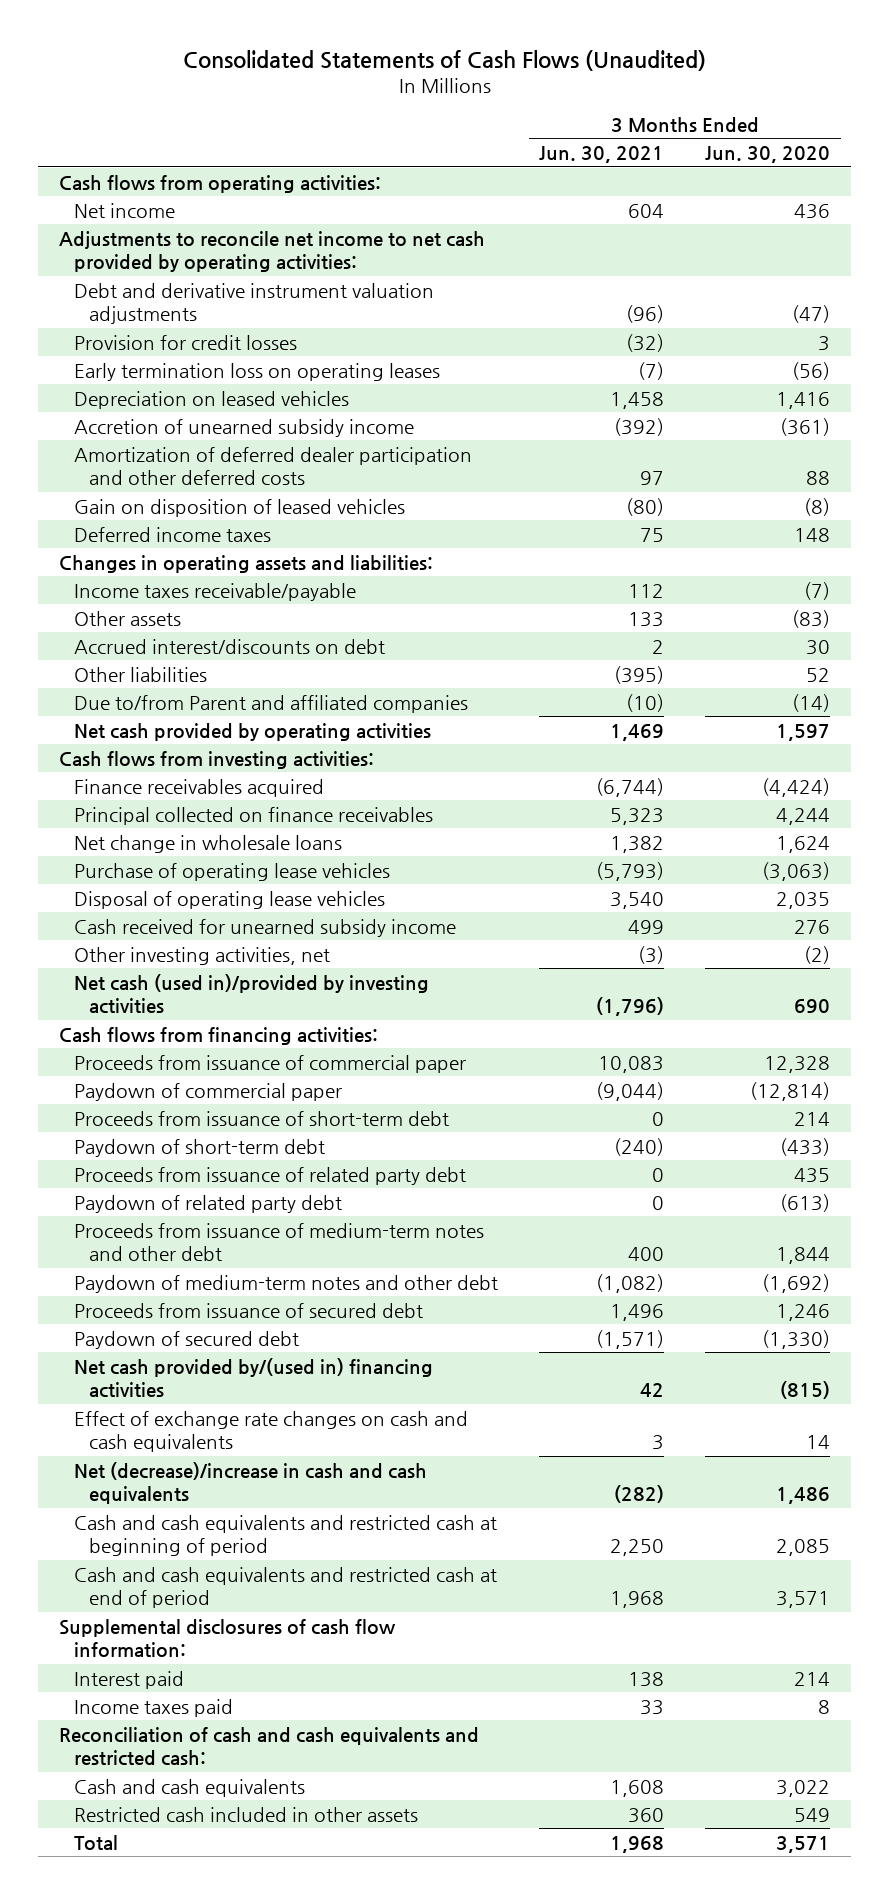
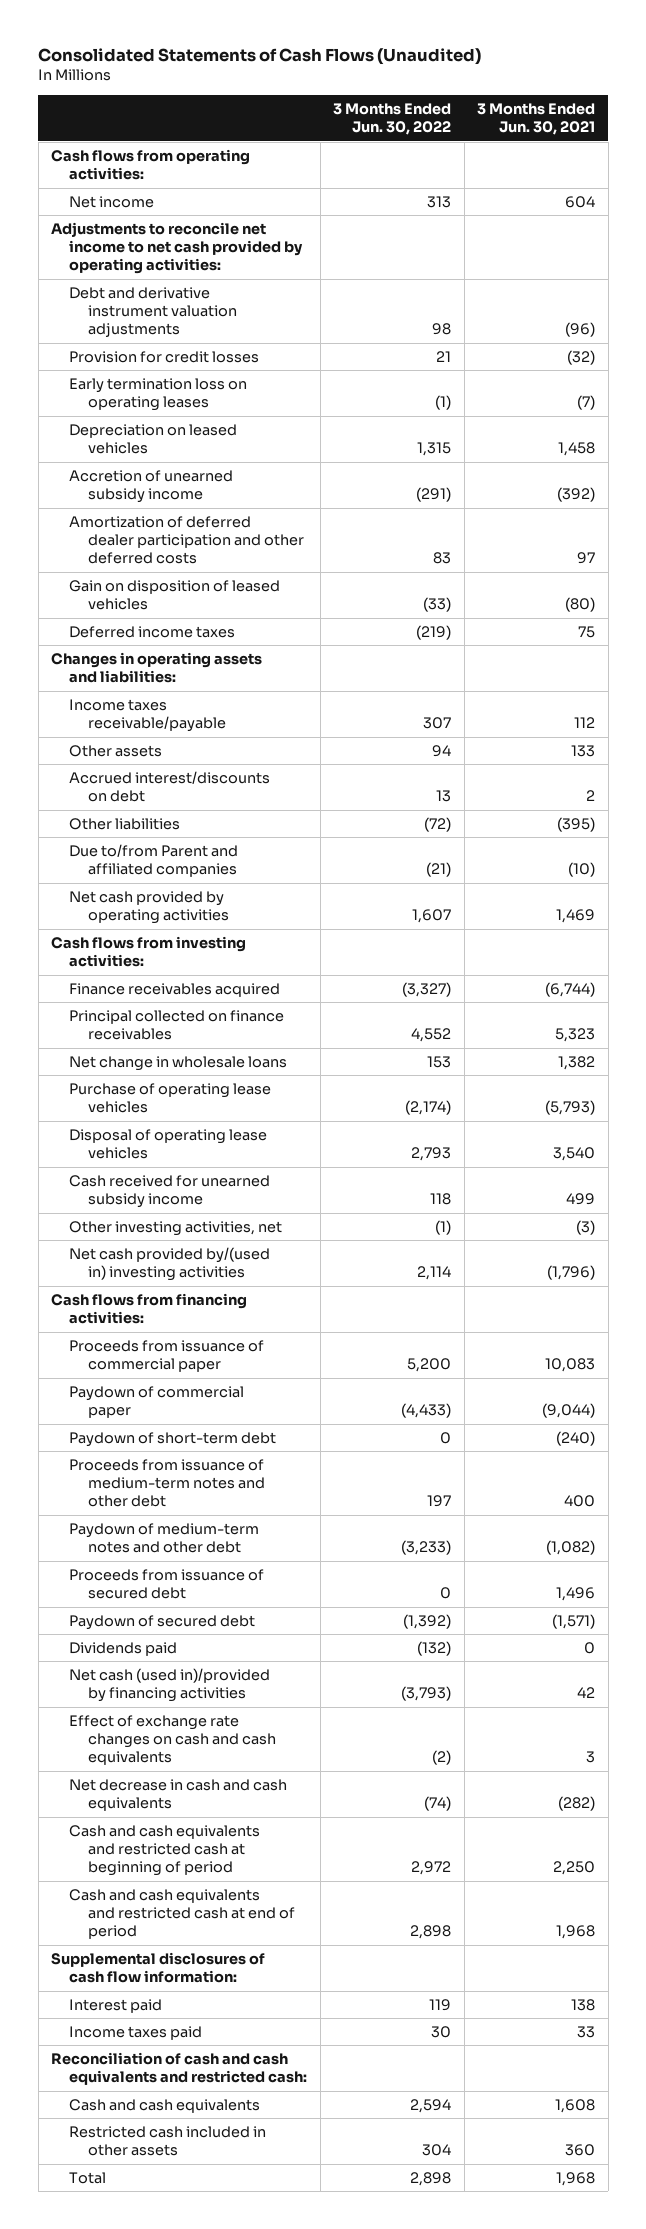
- | 3 Months Ended Jun. 30, 2021 | 3 Months Ended Jun. 30, 2020
+ | 3 Months Ended Jun. 30, 2022 | 3 Months Ended Jun. 30, 2021
- Net cash (used in)/provided by investing activities | (1,796) | 690
+ Net cash provided by/(used in) investing activities | 2,114 | (1,796)
- Proceeds from issuance of short-term debt | 0 | 214
- Proceeds from issuance of related party debt | 0 | 435
- Paydown of related party debt | 0 | (613)
- Net cash provided by/(used in) financing activities | 42 | (815)
+ Dividends paid | (132) | 0
+ Net cash (used in)/provided by financing activities | (3,793) | 42
- Net (decrease)/increase in cash and cash equivalents | (282) | 1,486
+ Net decrease in cash and cash equivalents | (74) | (282)

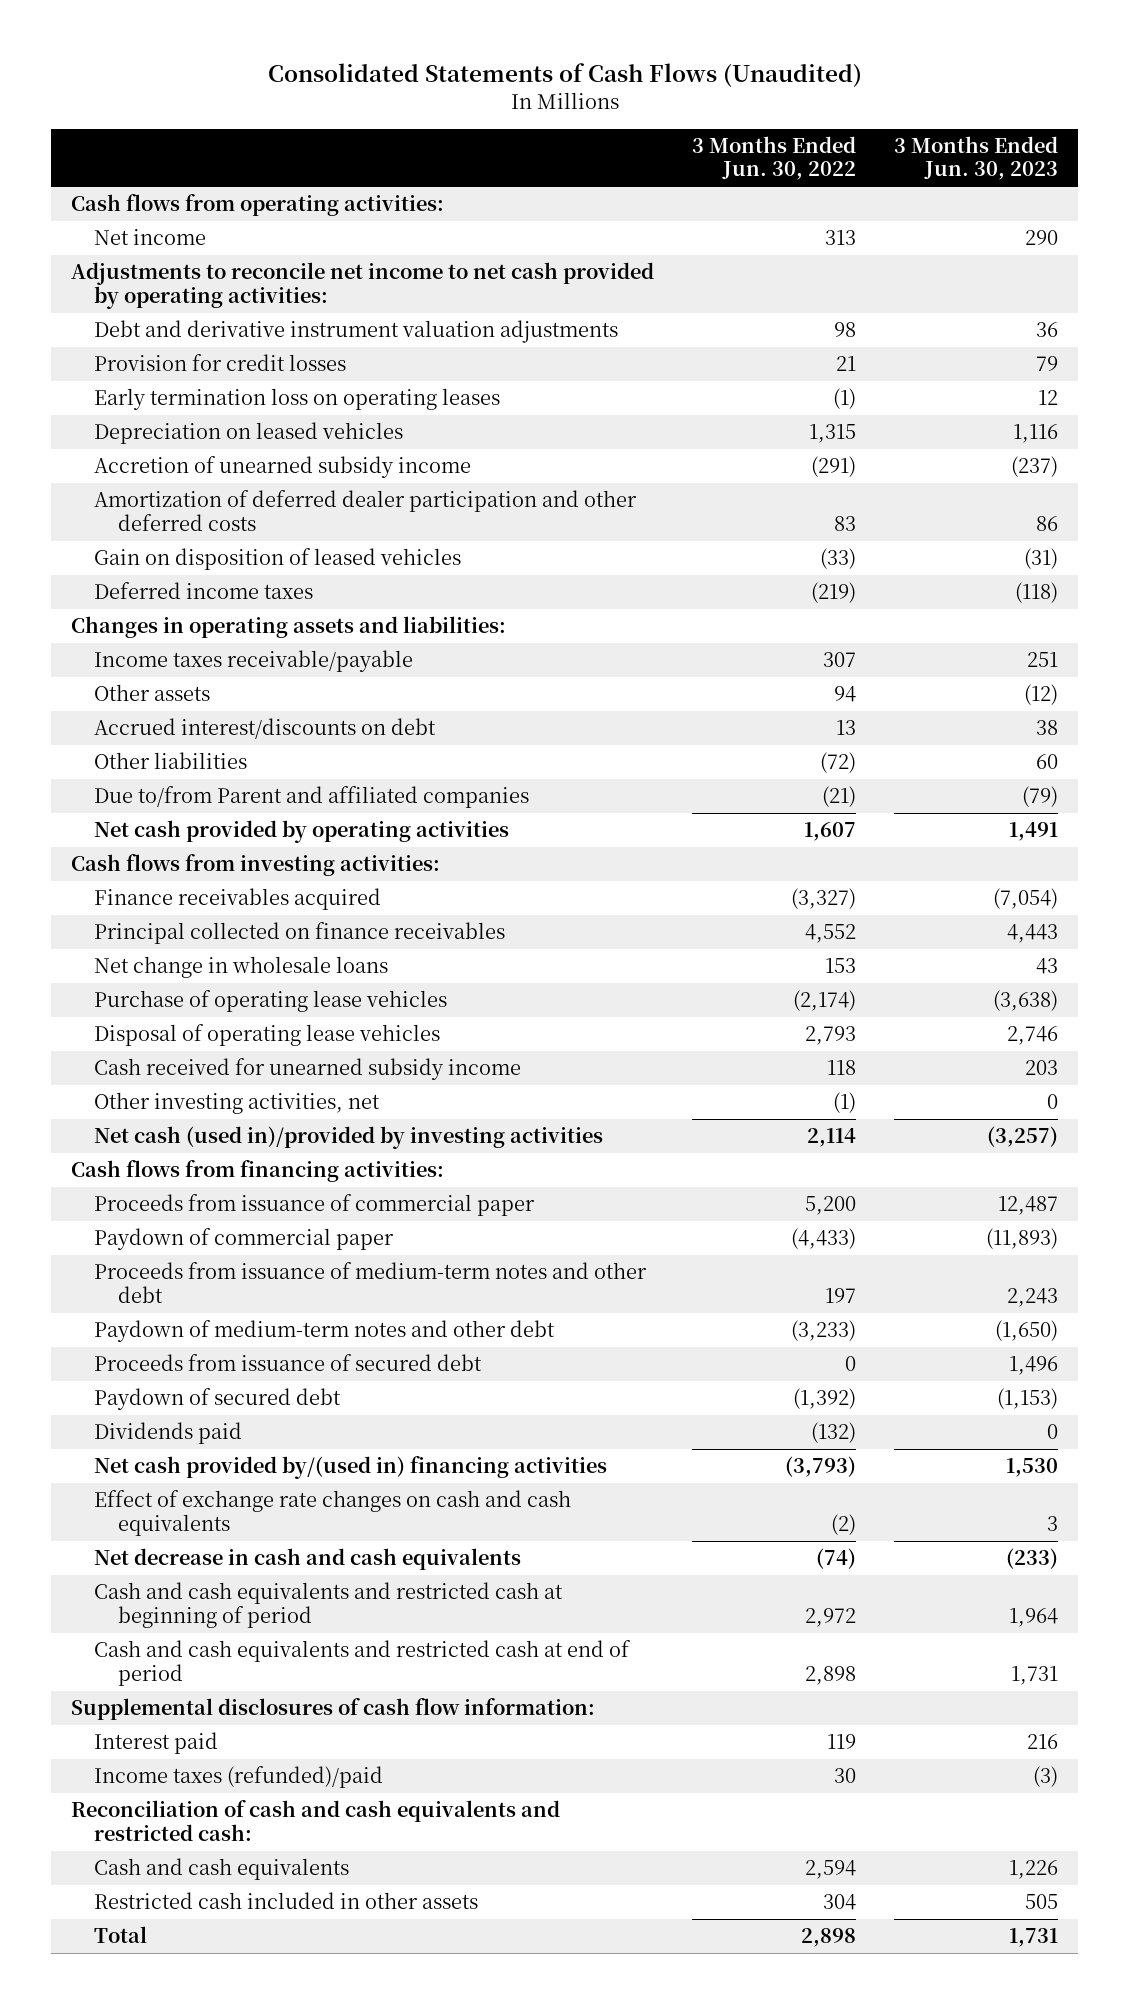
- | 3 Months Ended Jun. 30, 2022 | 3 Months Ended Jun. 30, 2021
+ | 3 Months Ended Jun. 30, 2022 | 3 Months Ended Jun. 30, 2023
- Net cash provided by/(used in) investing activities | 2,114 | (1,796)
+ Net cash (used in)/provided by investing activities | 2,114 | (3,257)
- Paydown of short-term debt | 0 | (240)
- Net cash (used in)/provided by financing activities | (3,793) | 42
+ Net cash provided by/(used in) financing activities | (3,793) | 1,530
- Income taxes paid | 30 | 33
+ Income taxes (refunded)/paid | 30 | (3)

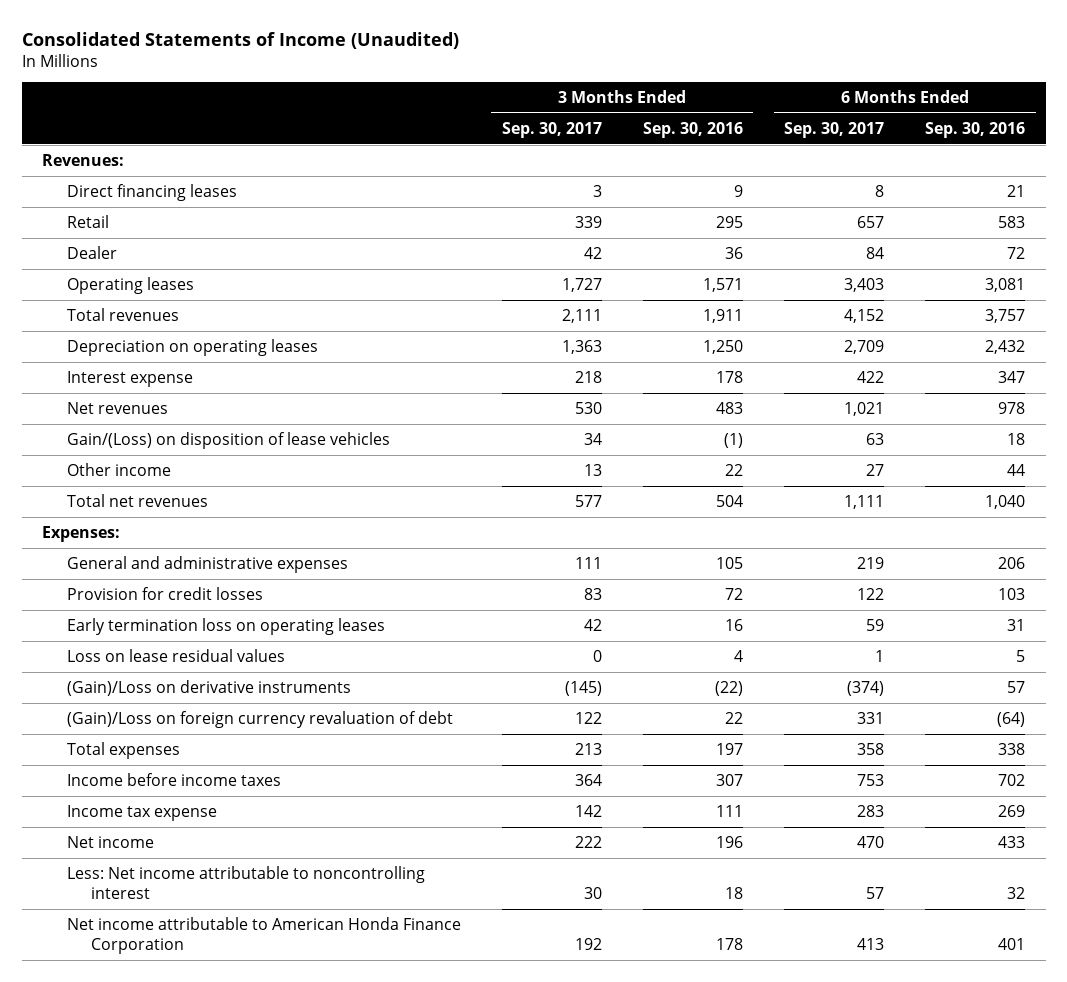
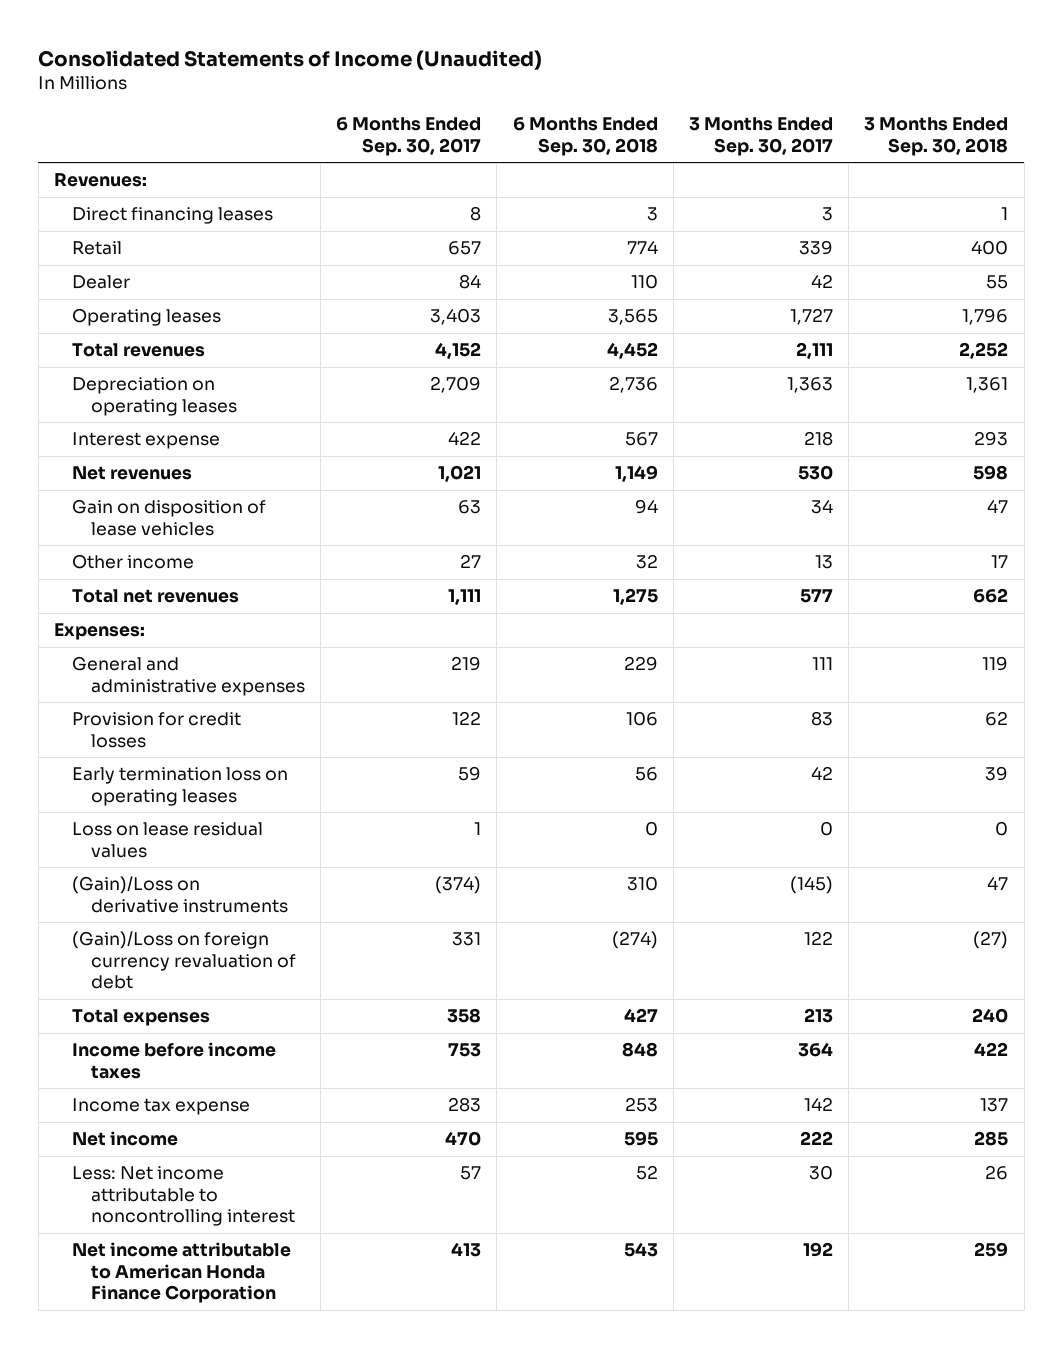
- | 3 Months Ended Sep. 30, 2017 | 3 Months Ended Sep. 30, 2016 | 6 Months Ended Sep. 30, 2017 | 6 Months Ended Sep. 30, 2016
+ | 6 Months Ended Sep. 30, 2017 | 6 Months Ended Sep. 30, 2018 | 3 Months Ended Sep. 30, 2017 | 3 Months Ended Sep. 30, 2018
- Gain/(Loss) on disposition of lease vehicles | 34 | (1) | 63 | 18
+ Gain on disposition of lease vehicles | 63 | 94 | 34 | 47

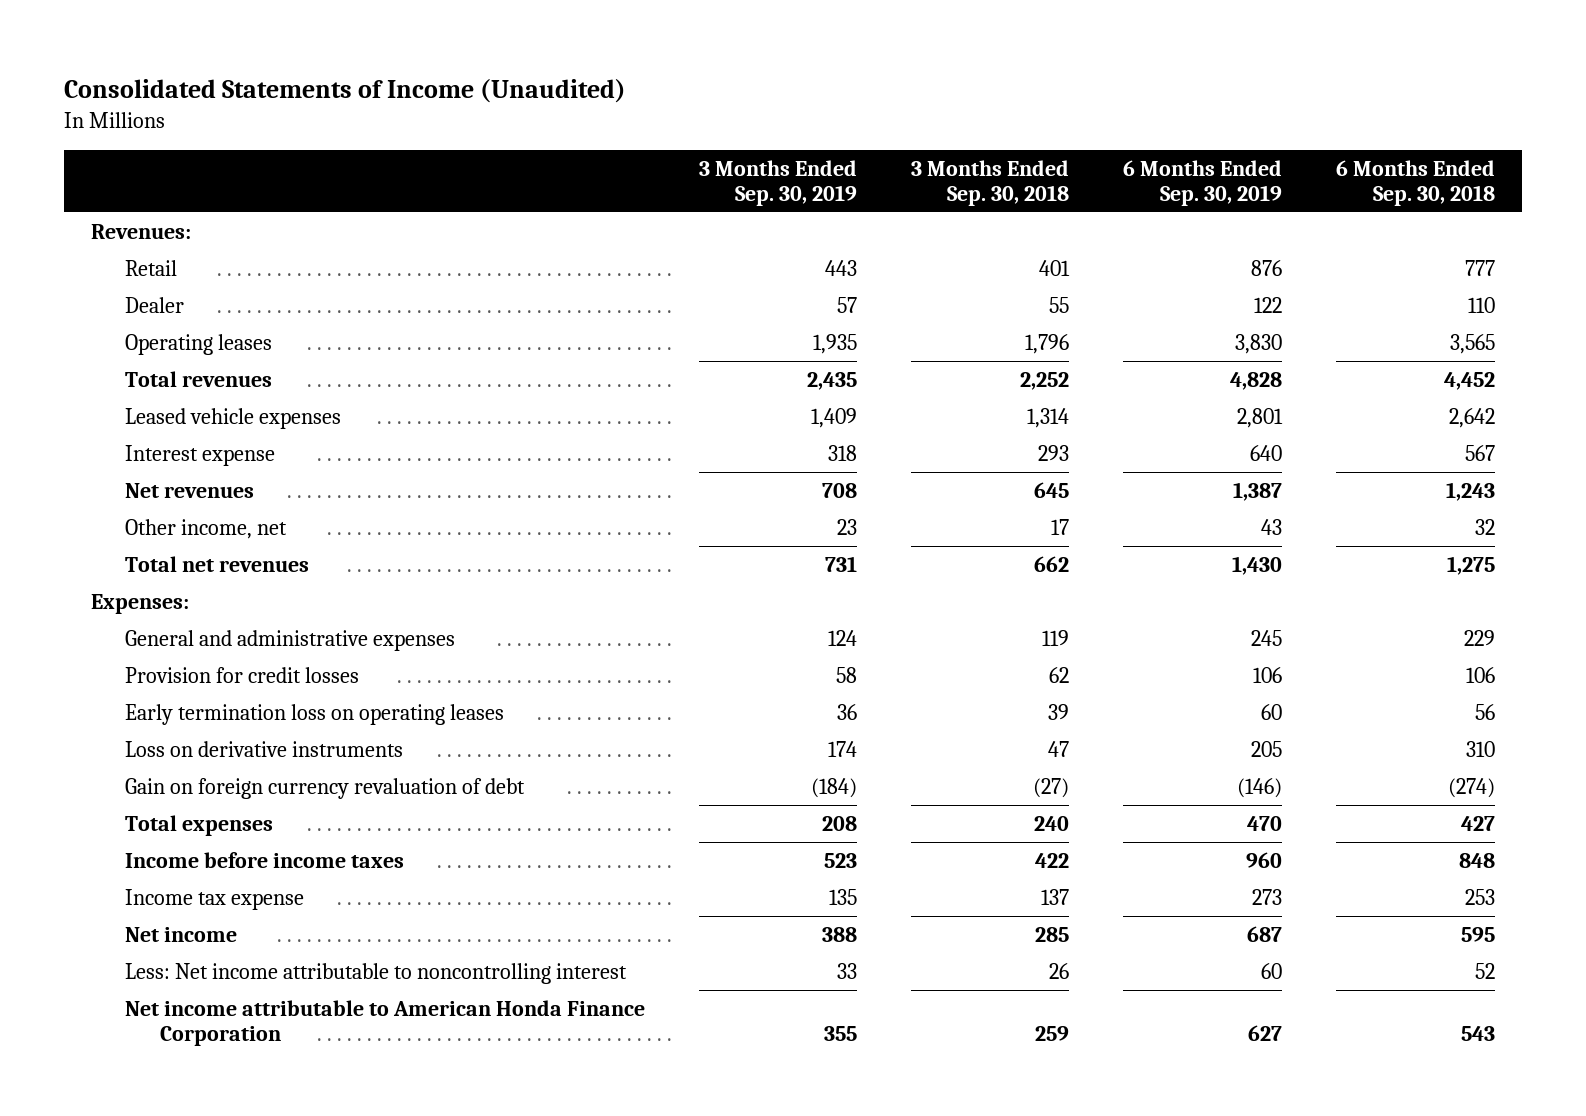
- | 6 Months Ended Sep. 30, 2017 | 6 Months Ended Sep. 30, 2018 | 3 Months Ended Sep. 30, 2017 | 3 Months Ended Sep. 30, 2018
+ | 3 Months Ended Sep. 30, 2019 | 3 Months Ended Sep. 30, 2018 | 6 Months Ended Sep. 30, 2019 | 6 Months Ended Sep. 30, 2018
- Direct financing leases | 8 | 3 | 3 | 1
- Retail | 657 | 774 | 339 | 400
+ Retail | 443 | 401 | 876 | 777
- Depreciation on operating leases | 2,709 | 2,736 | 1,363 | 1,361
+ Leased vehicle expenses | 1,409 | 1,314 | 2,801 | 2,642
- Net revenues | 1,021 | 1,149 | 530 | 598
- Gain on disposition of lease vehicles | 63 | 94 | 34 | 47
- Other income | 27 | 32 | 13 | 17
+ Net revenues | 708 | 645 | 1,387 | 1,243
+ Other income, net | 23 | 17 | 43 | 32
- Loss on lease residual values | 1 | 0 | 0 | 0
- (Gain)/Loss on derivative instruments | (374) | 310 | (145) | 47
- (Gain)/Loss on foreign currency revaluation of debt | 331 | (274) | 122 | (27)
+ Loss on derivative instruments | 174 | 47 | 205 | 310
+ Gain on foreign currency revaluation of debt | (184) | (27) | (146) | (274)

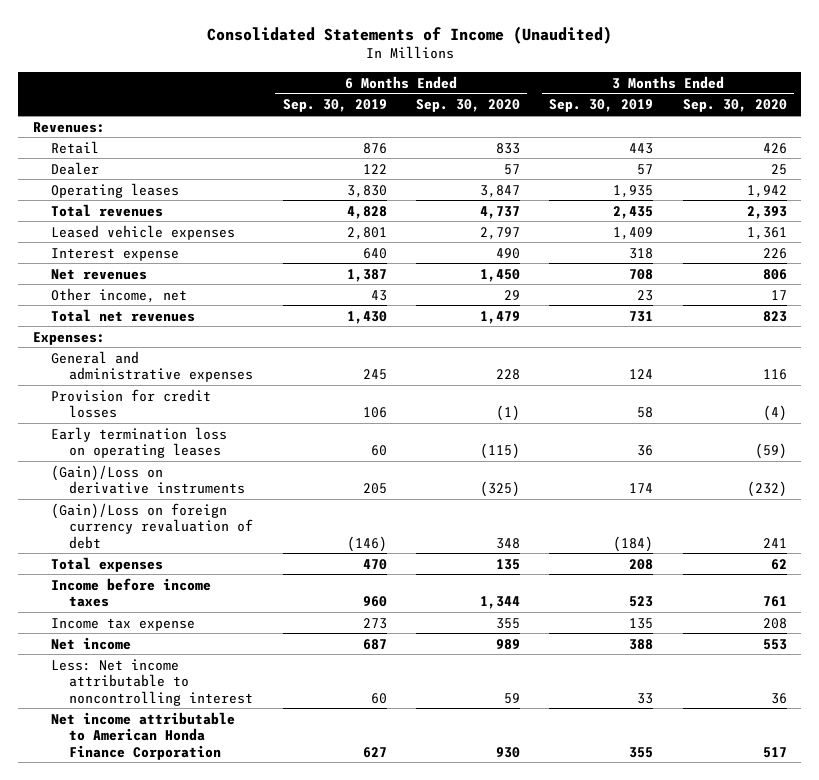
- | 3 Months Ended Sep. 30, 2019 | 3 Months Ended Sep. 30, 2018 | 6 Months Ended Sep. 30, 2019 | 6 Months Ended Sep. 30, 2018
+ | 6 Months Ended Sep. 30, 2019 | 6 Months Ended Sep. 30, 2020 | 3 Months Ended Sep. 30, 2019 | 3 Months Ended Sep. 30, 2020
- Loss on derivative instruments | 174 | 47 | 205 | 310
- Gain on foreign currency revaluation of debt | (184) | (27) | (146) | (274)
+ (Gain)/Loss on derivative instruments | 205 | (325) | 174 | (232)
+ (Gain)/Loss on foreign currency revaluation of debt | (146) | 348 | (184) | 241

